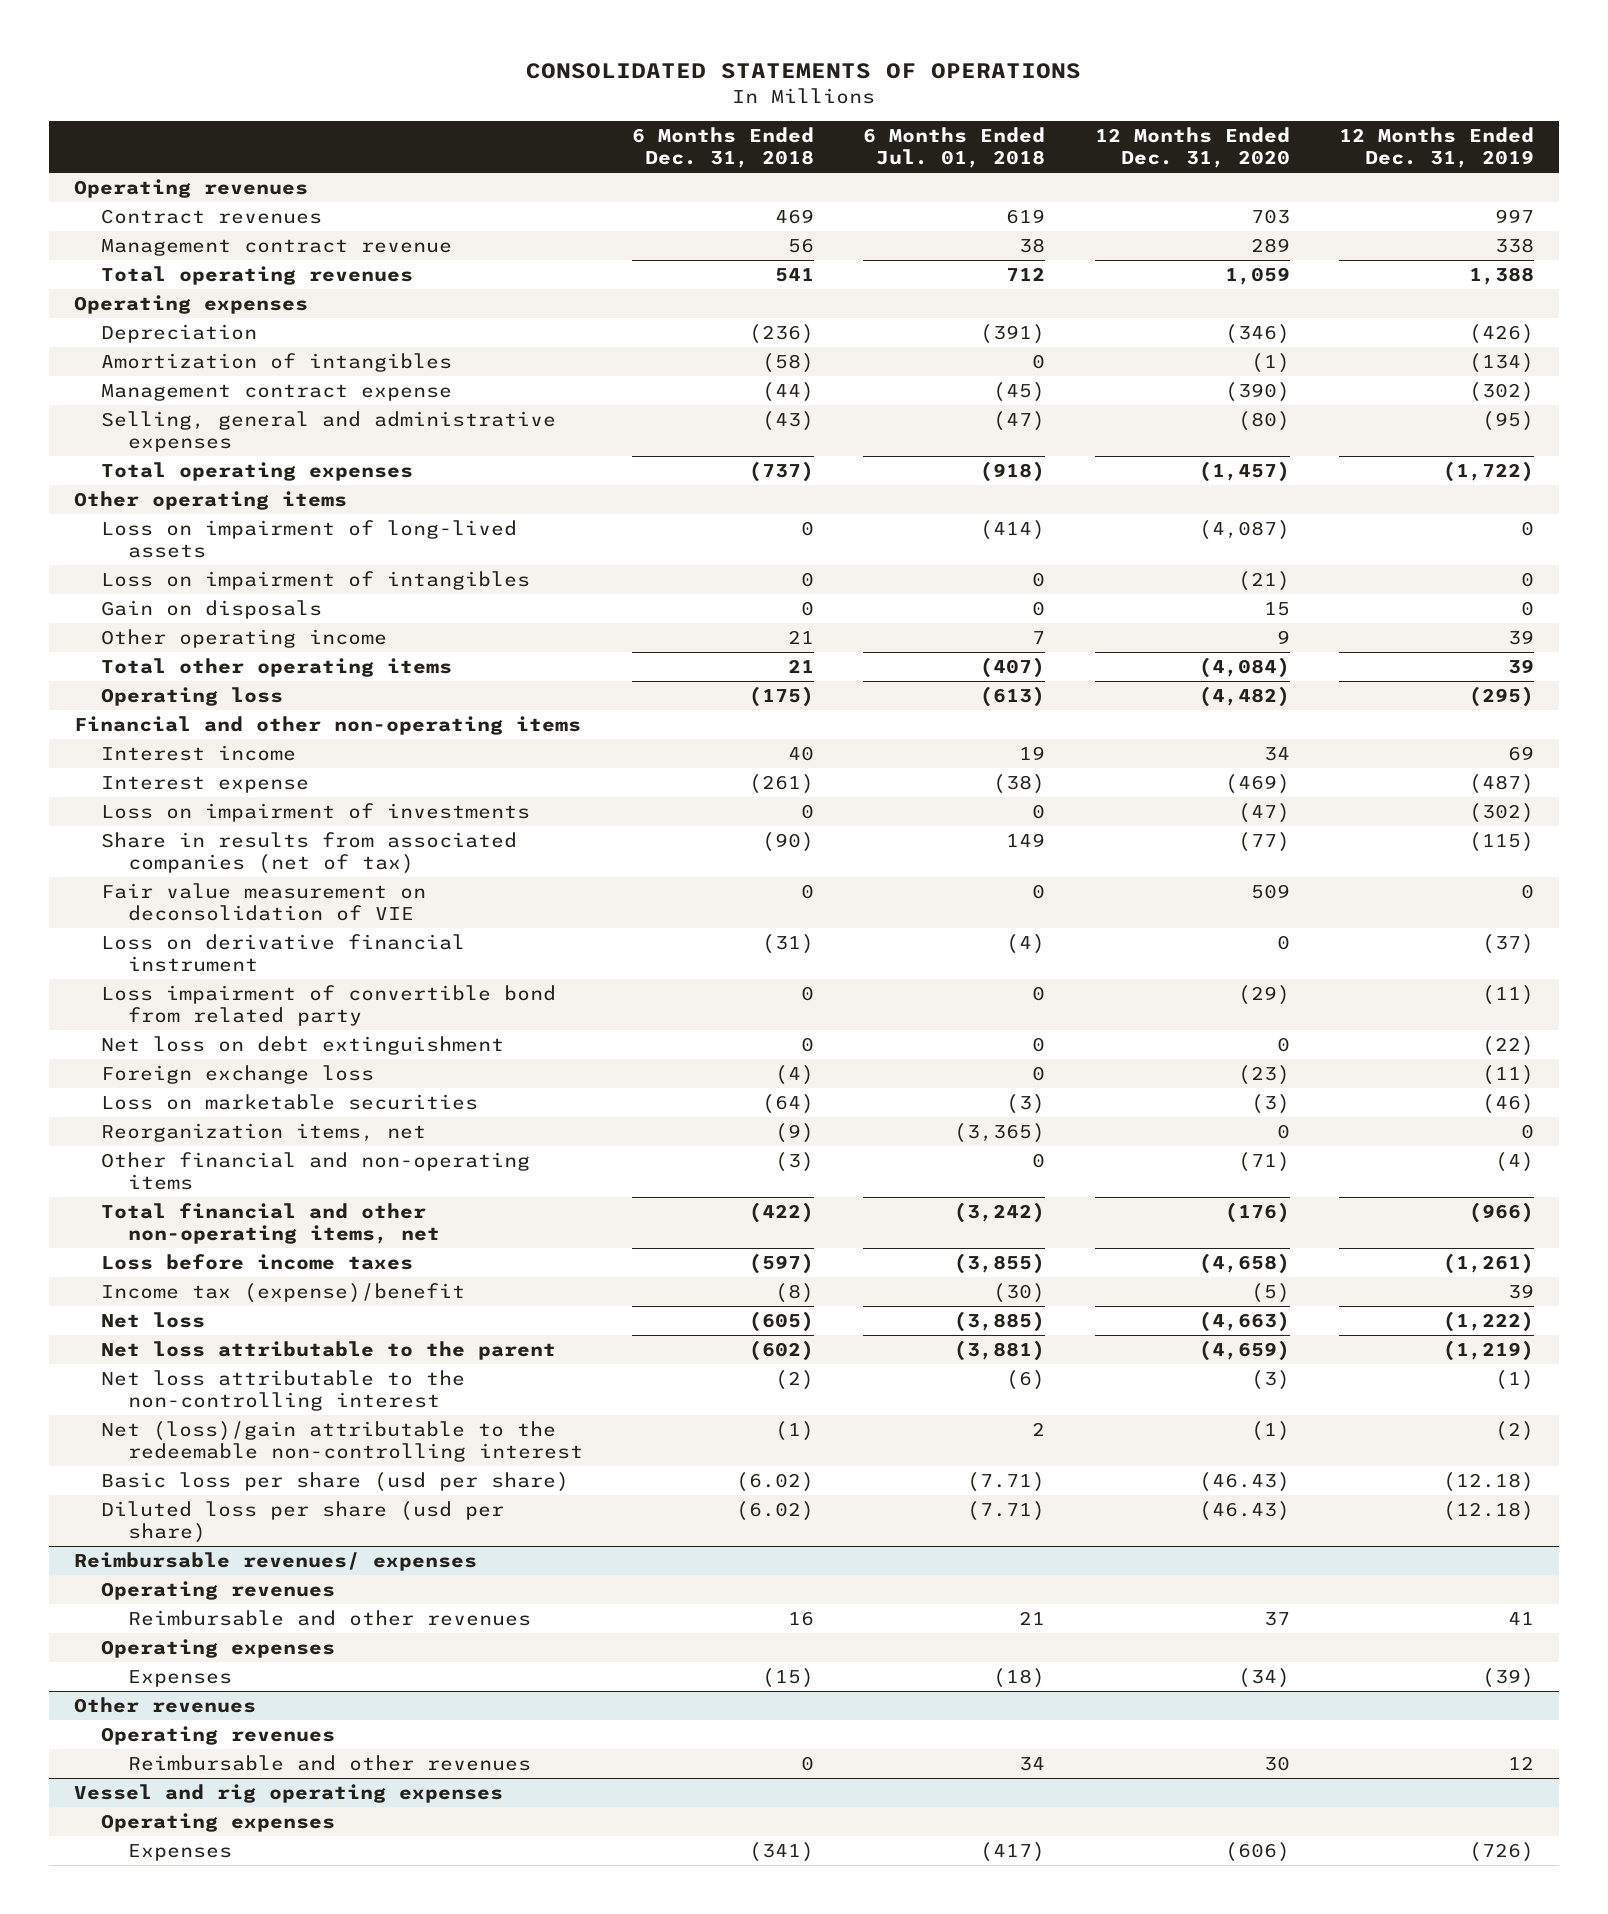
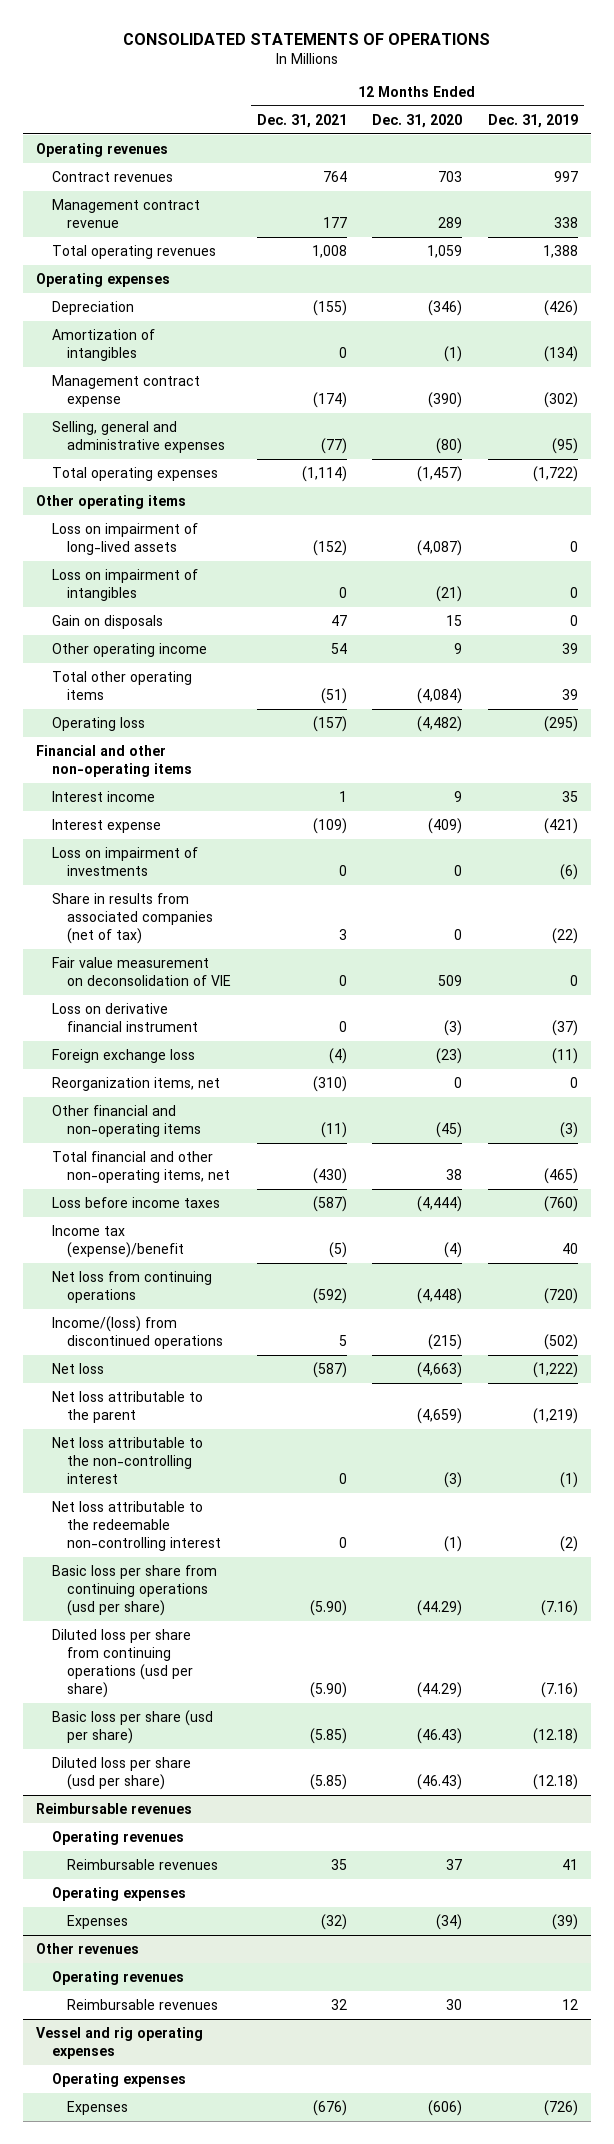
- | 6 Months Ended Dec. 31, 2018 | 6 Months Ended Jul. 01, 2018 | 12 Months Ended Dec. 31, 2020 | 12 Months Ended Dec. 31, 2019
+ | 12 Months Ended Dec. 31, 2021 | 12 Months Ended Dec. 31, 2020 | 12 Months Ended Dec. 31, 2019
- Interest income | 40 | 19 | 34 | 69
- Interest expense | (261) | (38) | (469) | (487)
- Loss on impairment of investments | 0 | 0 | (47) | (302)
- Share in results from associated companies (net of tax) | (90) | 149 | (77) | (115)
+ Interest income | 1 | 9 | 35
+ Interest expense | (109) | (409) | (421)
+ Loss on impairment of investments | 0 | 0 | (6)
+ Share in results from associated companies (net of tax) | 3 | 0 | (22)
- Loss on derivative financial instrument | (31) | (4) | 0 | (37)
- Loss impairment of convertible bond from related party | 0 | 0 | (29) | (11)
- Net loss on debt extinguishment | 0 | 0 | 0 | (22)
+ Loss on derivative financial instrument | 0 | (3) | (37)
- Loss on marketable securities | (64) | (3) | (3) | (46)
- Other financial and non-operating items | (3) | 0 | (71) | (4)
- Total financial and other non-operating items, net | (422) | (3,242) | (176) | (966)
- Loss before income taxes | (597) | (3,855) | (4,658) | (1,261)
- Income tax (expense)/benefit | (8) | (30) | (5) | 39
+ Other financial and non-operating items | (11) | (45) | (3)
+ Total financial and other non-operating items, net | (430) | 38 | (465)
+ Loss before income taxes | (587) | (4,444) | (760)
+ Income tax (expense)/benefit | (5) | (4) | 40
+ Net loss from continuing operations | (592) | (4,448) | (720)
+ Income/(loss) from discontinued operations | 5 | (215) | (502)
- Net (loss)/gain attributable to the redeemable non-controlling interest | (1) | 2 | (1) | (2)
+ Net loss attributable to the redeemable non-controlling interest | 0 | (1) | (2)
+ Basic loss per share from continuing operations (usd per share) | (5.90) | (44.29) | (7.16)
+ Diluted loss per share from continuing operations (usd per share) | (5.90) | (44.29) | (7.16)
- Reimbursable revenues/ expenses
+ Reimbursable revenues
- Reimbursable and other revenues | 16 | 21 | 37 | 41
+ Reimbursable revenues | 35 | 37 | 41
@ Other revenues
- Reimbursable and other revenues | 0 | 34 | 30 | 12
+ Reimbursable revenues | 32 | 30 | 12

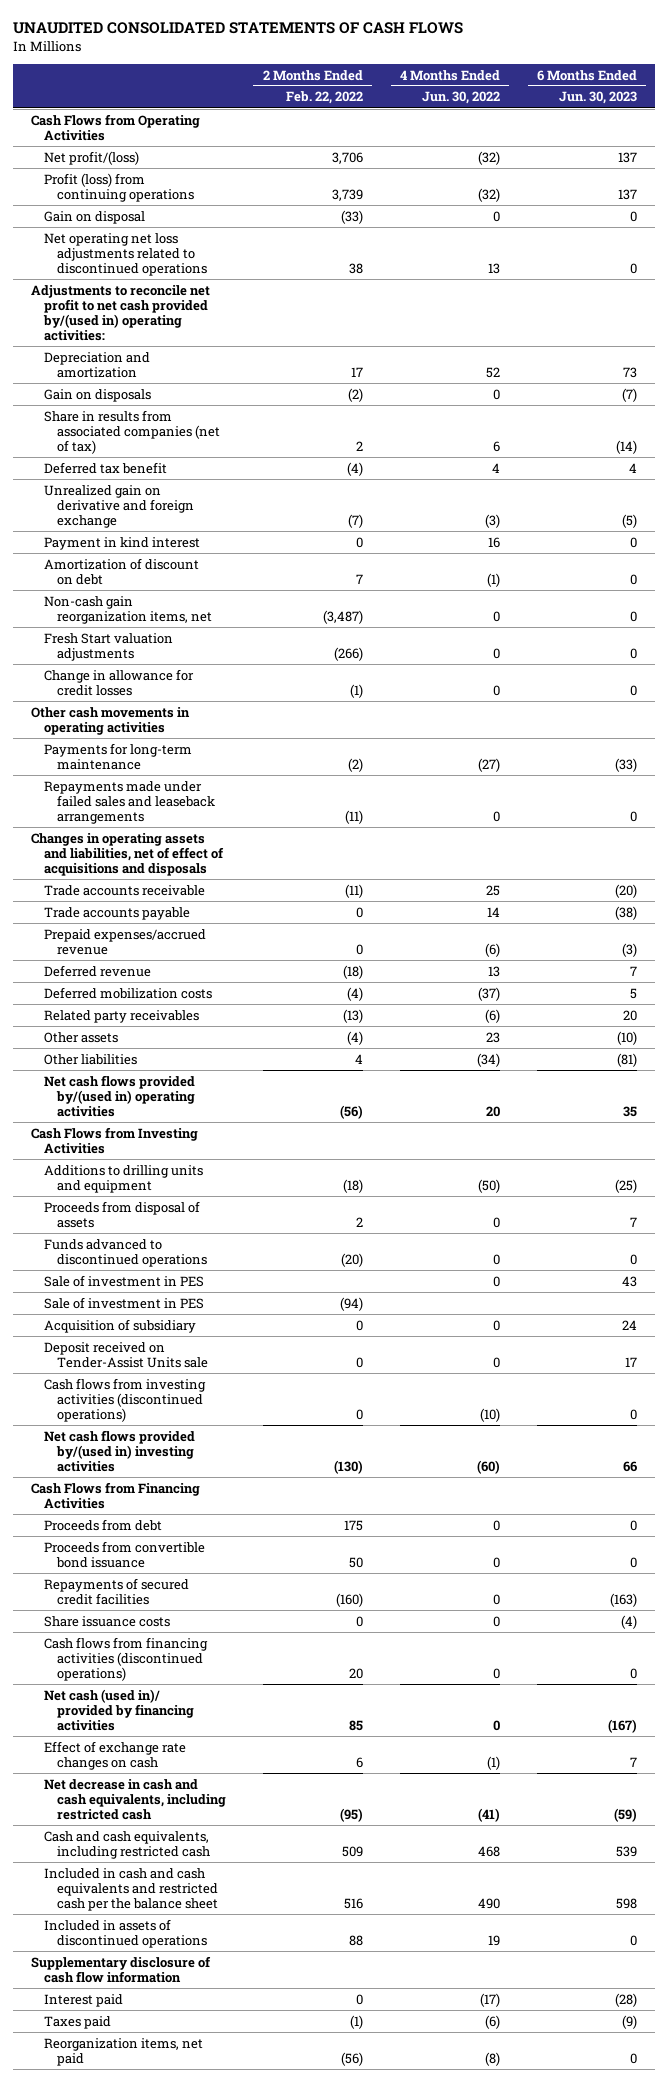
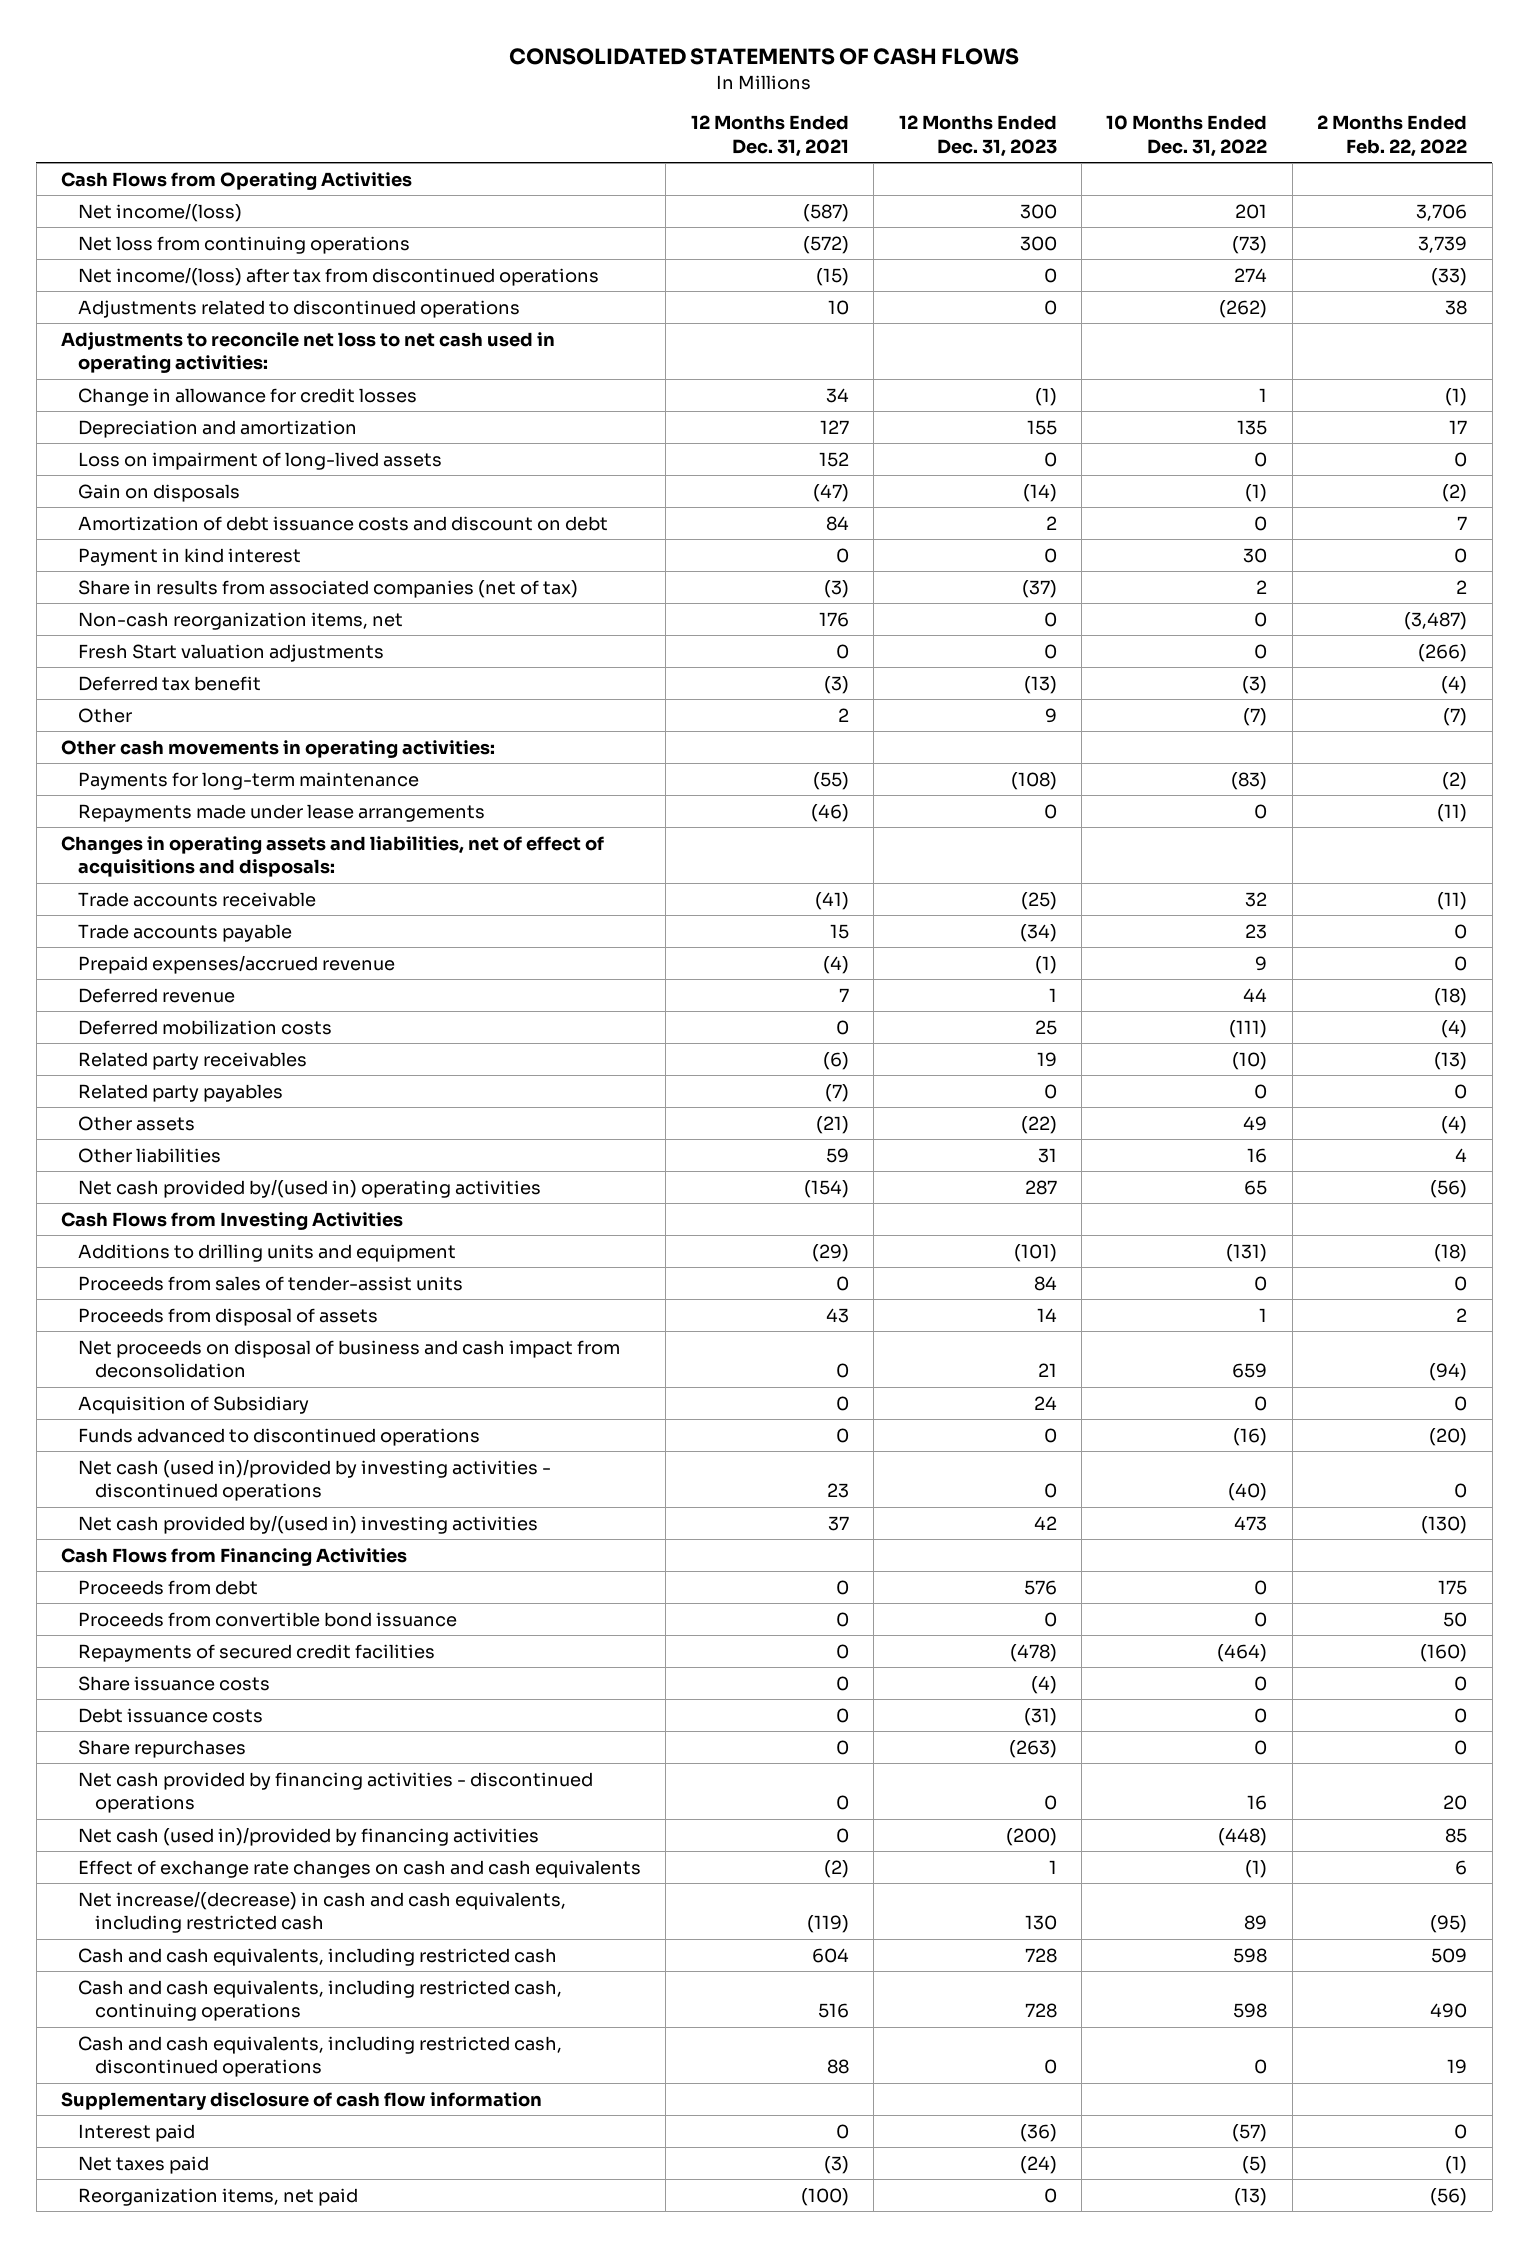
- UNAUDITED CONSOLIDATED STATEMENTS OF CASH FLOWS
+ CONSOLIDATED STATEMENTS OF CASH FLOWS
- | 2 Months Ended Feb. 22, 2022 | 4 Months Ended Jun. 30, 2022 | 6 Months Ended Jun. 30, 2023
+ | 12 Months Ended Dec. 31, 2021 | 12 Months Ended Dec. 31, 2023 | 10 Months Ended Dec. 31, 2022 | 2 Months Ended Feb. 22, 2022
- Net profit/(loss) | 3,706 | (32) | 137
- Profit (loss) from continuing operations | 3,739 | (32) | 137
- Gain on disposal | (33) | 0 | 0
- Net operating net loss adjustments related to discontinued operations | 38 | 13 | 0
- Adjustments to reconcile net profit to net cash provided by/(used in) operating activities:
+ Net income/(loss) | (587) | 300 | 201 | 3,706
+ Net loss from continuing operations | (572) | 300 | (73) | 3,739
+ Net income/(loss) after tax from discontinued operations | (15) | 0 | 274 | (33)
+ Adjustments related to discontinued operations | 10 | 0 | (262) | 38
+ Adjustments to reconcile net loss to net cash used in operating activities:
moved up: Change in allowance for credit losses | 34 | (1) | 1 | (1)
+ Loss on impairment of long-lived assets | 152 | 0 | 0 | 0
- Unrealized gain on derivative and foreign exchange | (7) | (3) | (5)
+ Amortization of debt issuance costs and discount on debt | 84 | 2 | 0 | 7
- Amortization of discount on debt | 7 | (1) | 0
- Non-cash gain reorganization items, net | (3,487) | 0 | 0
moved down: Share in results from associated companies (net of tax) | (3) | (37) | 2 | 2
+ Non-cash reorganization items, net | 176 | 0 | 0 | (3,487)
- Other cash movements in operating activities
moved down: Deferred tax benefit | (3) | (13) | (3) | (4)
+ Other | 2 | 9 | (7) | (7)
+ Other cash movements in operating activities:
- Repayments made under failed sales and leaseback arrangements | (11) | 0 | 0
- Changes in operating assets and liabilities, net of effect of acquisitions and disposals
+ Repayments made under lease arrangements | (46) | 0 | 0 | (11)
+ Changes in operating assets and liabilities, net of effect of acquisitions and disposals:
+ Related party payables | (7) | 0 | 0 | 0
- Net cash flows provided by/(used in) operating activities | (56) | 20 | 35
+ Net cash provided by/(used in) operating activities | (154) | 287 | 65 | (56)
+ Proceeds from sales of tender-assist units | 0 | 84 | 0 | 0
+ Net proceeds on disposal of business and cash impact from deconsolidation | 0 | 21 | 659 | (94)
+ Acquisition of Subsidiary | 0 | 24 | 0 | 0
- Sale of investment in PES | | 0 | 43
- Sale of investment in PES | (94) | |
- Acquisition of subsidiary | 0 | 0 | 24
- Deposit received on Tender-Assist Units sale | 0 | 0 | 17
- Cash flows from investing activities (discontinued operations) | 0 | (10) | 0
- Net cash flows provided by/(used in) investing activities | (130) | (60) | 66
+ Net cash (used in)/provided by investing activities - discontinued operations | 23 | 0 | (40) | 0
+ Net cash provided by/(used in) investing activities | 37 | 42 | 473 | (130)
- Cash flows from financing activities (discontinued operations) | 20 | 0 | 0
- Net cash (used in)/ provided by financing activities | 85 | 0 | (167)
- Effect of exchange rate changes on cash | 6 | (1) | 7
- Net decrease in cash and cash equivalents, including restricted cash | (95) | (41) | (59)
+ Debt issuance costs | 0 | (31) | 0 | 0
+ Share repurchases | 0 | (263) | 0 | 0
+ Net cash provided by financing activities - discontinued operations | 0 | 0 | 16 | 20
+ Net cash (used in)/provided by financing activities | 0 | (200) | (448) | 85
+ Effect of exchange rate changes on cash and cash equivalents | (2) | 1 | (1) | 6
+ Net increase/(decrease) in cash and cash equivalents, including restricted cash | (119) | 130 | 89 | (95)
- Included in cash and cash equivalents and restricted cash per the balance sheet | 516 | 490 | 598
- Included in assets of discontinued operations | 88 | 19 | 0
+ Cash and cash equivalents, including restricted cash, continuing operations | 516 | 728 | 598 | 490
+ Cash and cash equivalents, including restricted cash, discontinued operations | 88 | 0 | 0 | 19
- Taxes paid | (1) | (6) | (9)
+ Net taxes paid | (3) | (24) | (5) | (1)

